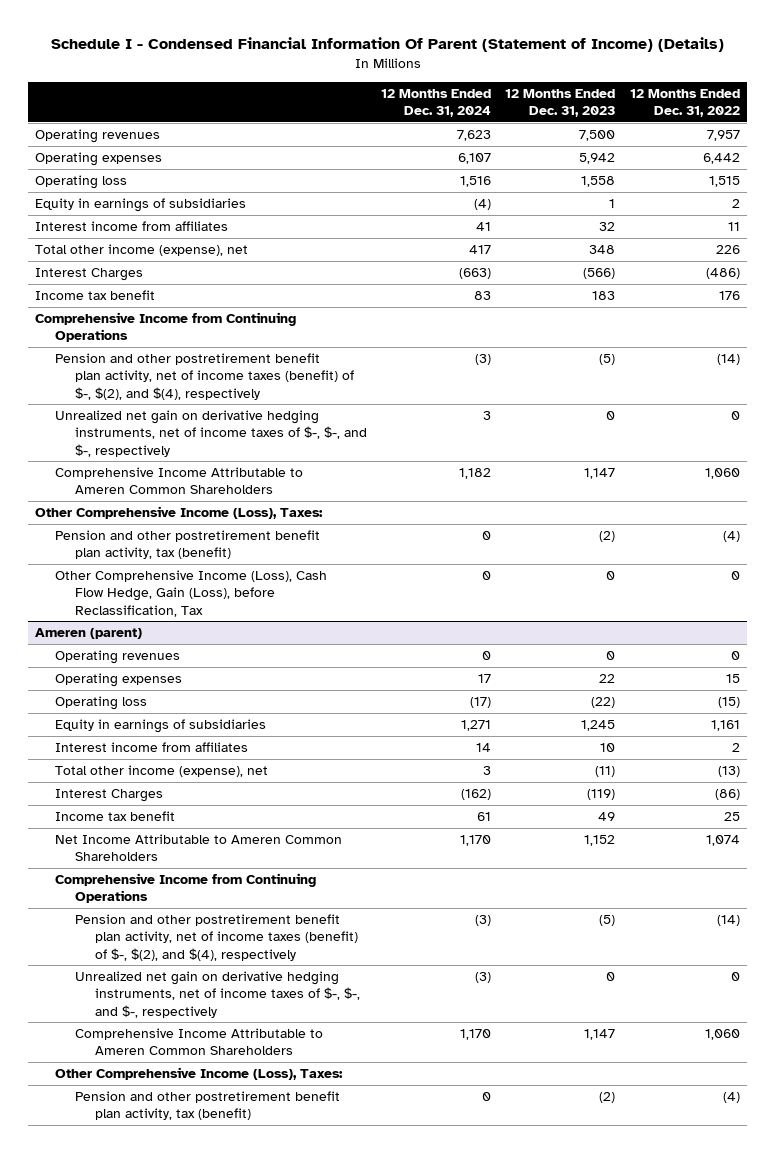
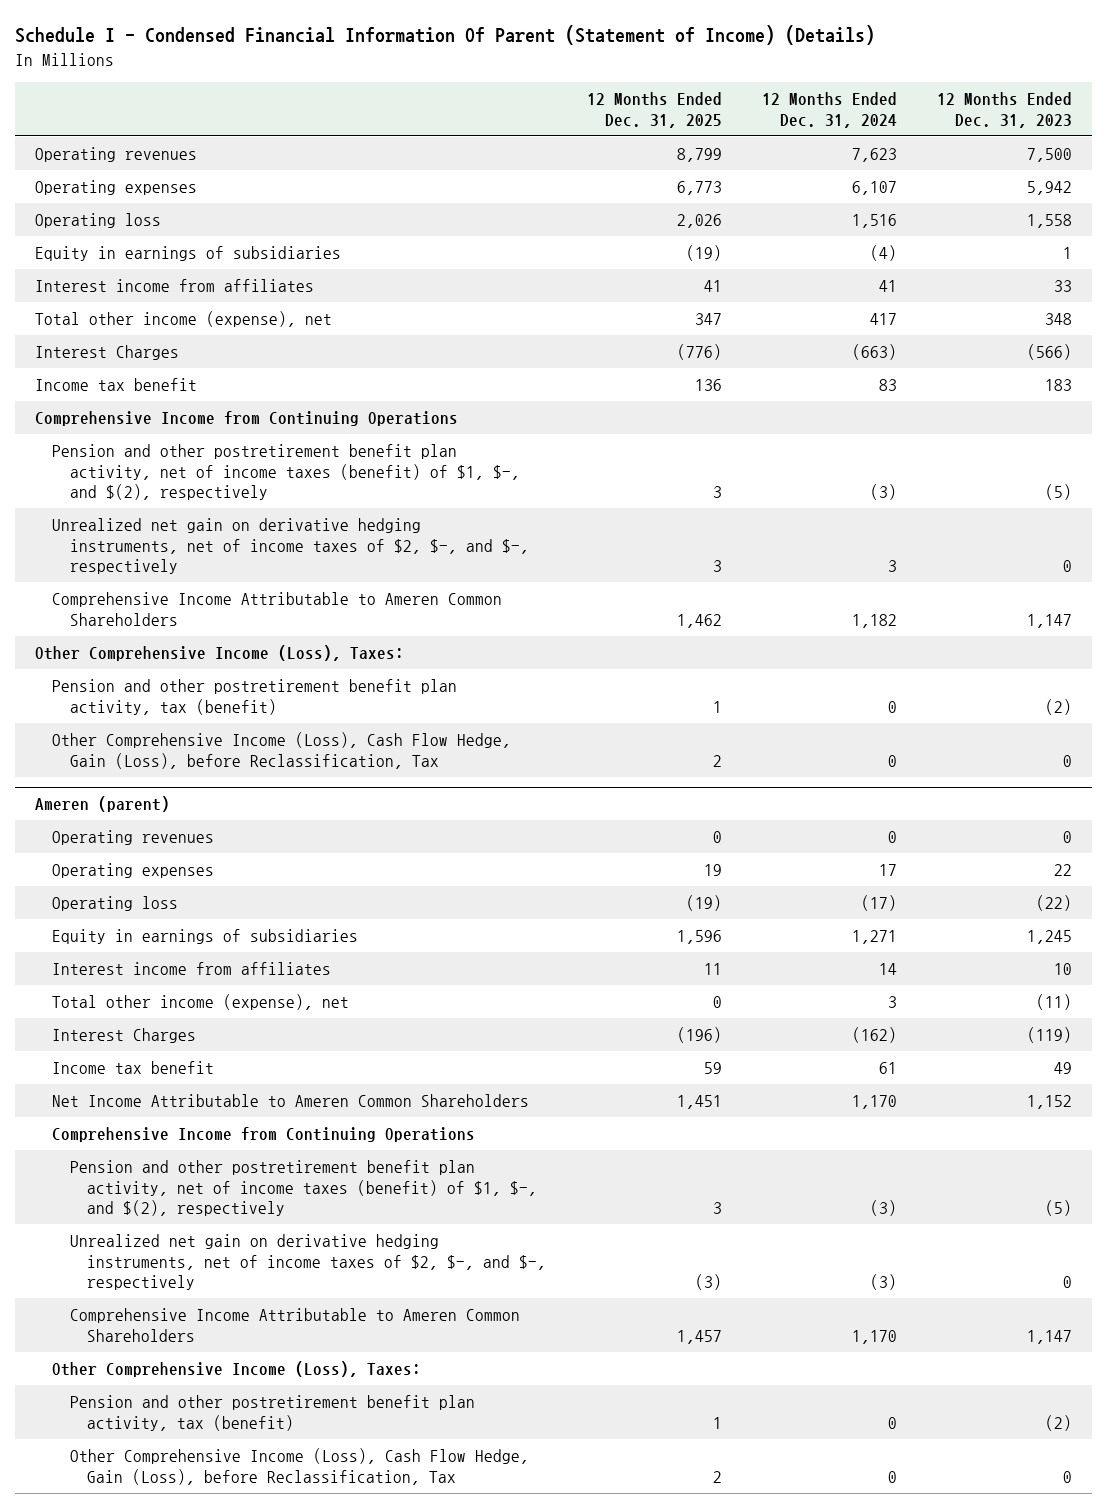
- | 12 Months Ended Dec. 31, 2024 | 12 Months Ended Dec. 31, 2023 | 12 Months Ended Dec. 31, 2022
+ | 12 Months Ended Dec. 31, 2025 | 12 Months Ended Dec. 31, 2024 | 12 Months Ended Dec. 31, 2023
- Interest income from affiliates | 41 | 32 | 11
+ Interest income from affiliates | 41 | 41 | 33
- Pension and other postretirement benefit plan activity, net of income taxes (benefit) of $-, $(2), and $(4), respectively | (3) | (5) | (14)
- Unrealized net gain on derivative hedging instruments, net of income taxes of $-, $-, and $-, respectively | 3 | 0 | 0
+ Pension and other postretirement benefit plan activity, net of income taxes (benefit) of $1, $-, and $(2), respectively | 3 | (3) | (5)
+ Unrealized net gain on derivative hedging instruments, net of income taxes of $2, $-, and $-, respectively | 3 | 3 | 0
@ Ameren (parent)
- Pension and other postretirement benefit plan activity, net of income taxes (benefit) of $-, $(2), and $(4), respectively | (3) | (5) | (14)
- Unrealized net gain on derivative hedging instruments, net of income taxes of $-, $-, and $-, respectively | (3) | 0 | 0
+ Pension and other postretirement benefit plan activity, net of income taxes (benefit) of $1, $-, and $(2), respectively | 3 | (3) | (5)
+ Unrealized net gain on derivative hedging instruments, net of income taxes of $2, $-, and $-, respectively | (3) | (3) | 0
+ Other Comprehensive Income (Loss), Cash Flow Hedge, Gain (Loss), before Reclassification, Tax | 2 | 0 | 0

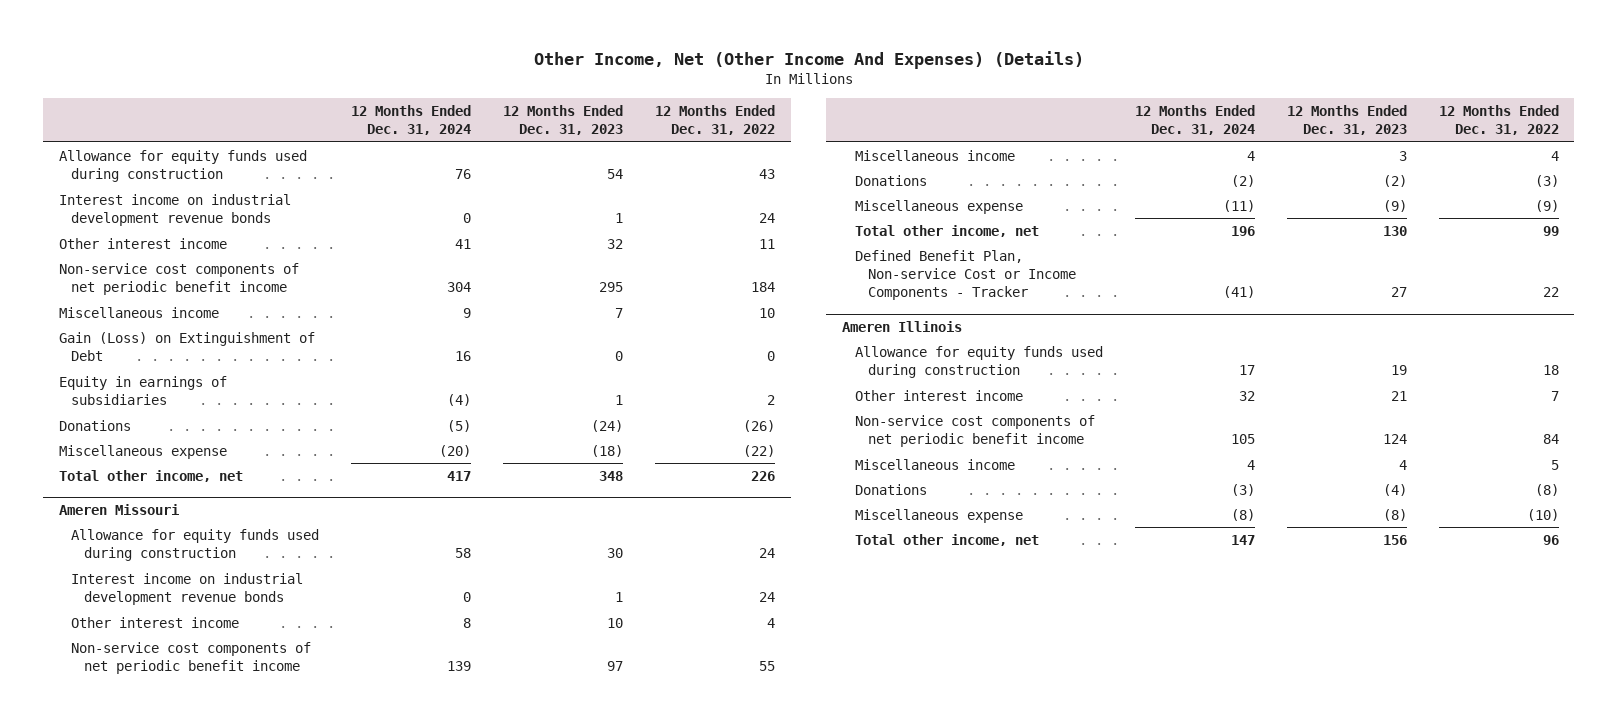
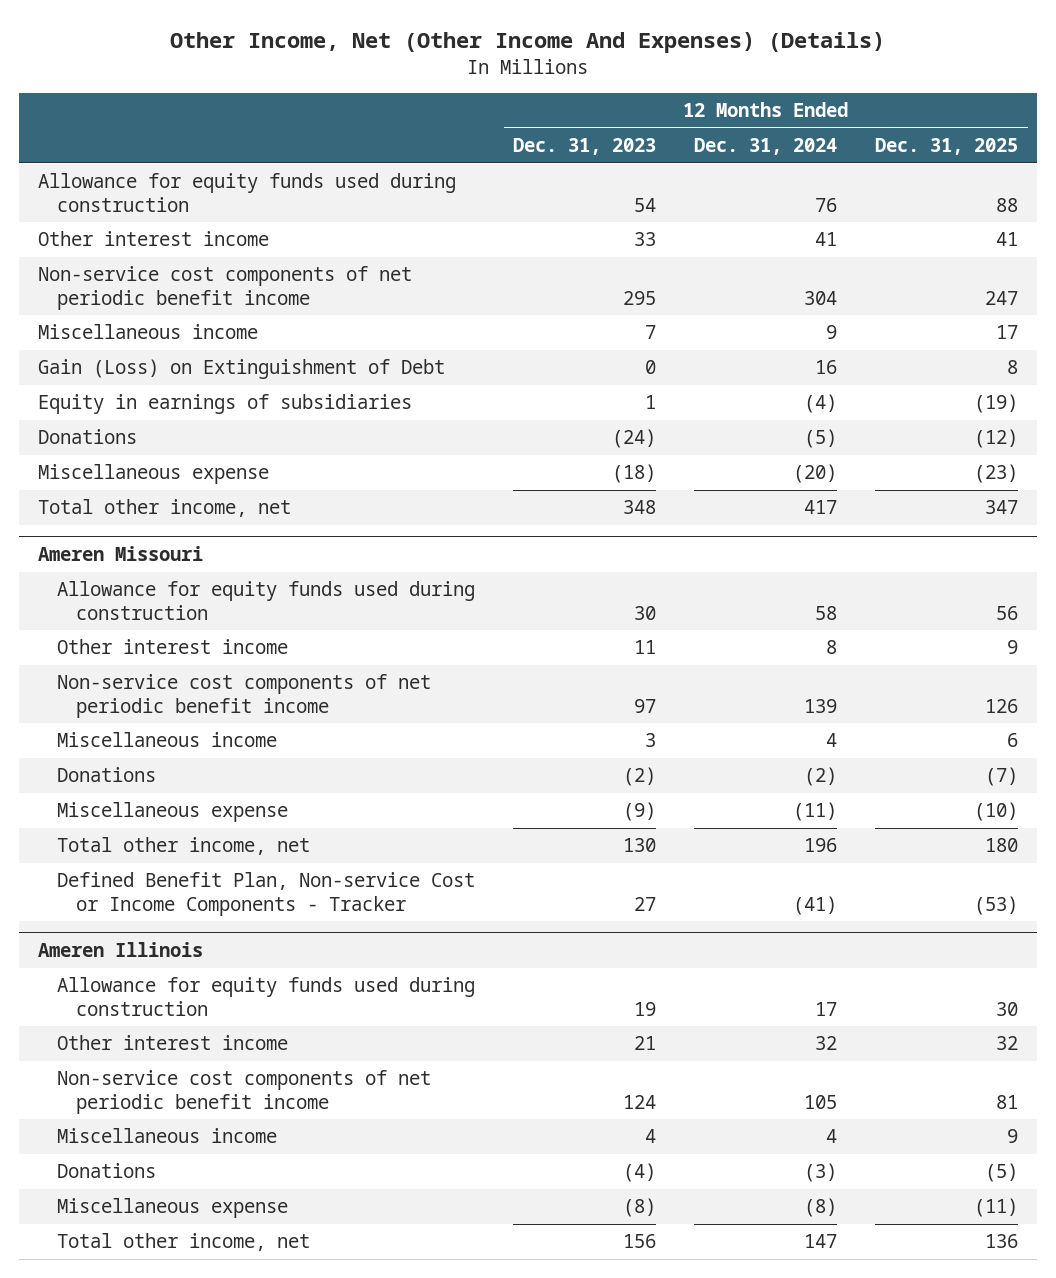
- | 12 Months Ended Dec. 31, 2024 | 12 Months Ended Dec. 31, 2023 | 12 Months Ended Dec. 31, 2022
+ | 12 Months Ended Dec. 31, 2023 | 12 Months Ended Dec. 31, 2024 | 12 Months Ended Dec. 31, 2025
- Interest income on industrial development revenue bonds | 0 | 1 | 24
- Other interest income | 41 | 32 | 11
+ Other interest income | 33 | 41 | 41
@ Ameren Missouri
- Interest income on industrial development revenue bonds | 0 | 1 | 24
- Other interest income | 8 | 10 | 4
+ Other interest income | 11 | 8 | 9

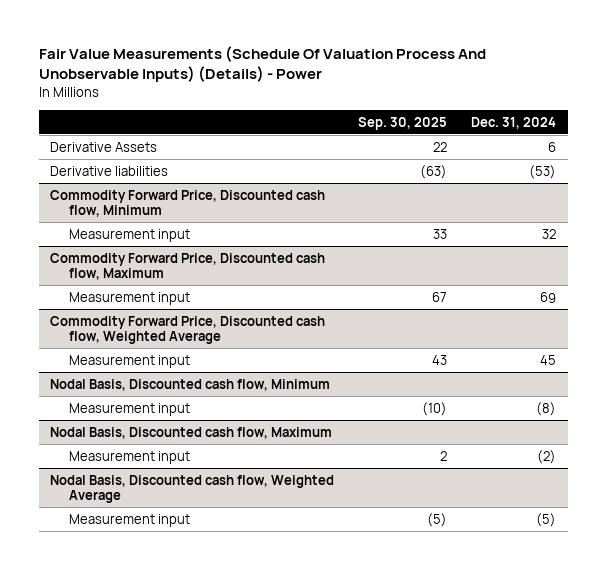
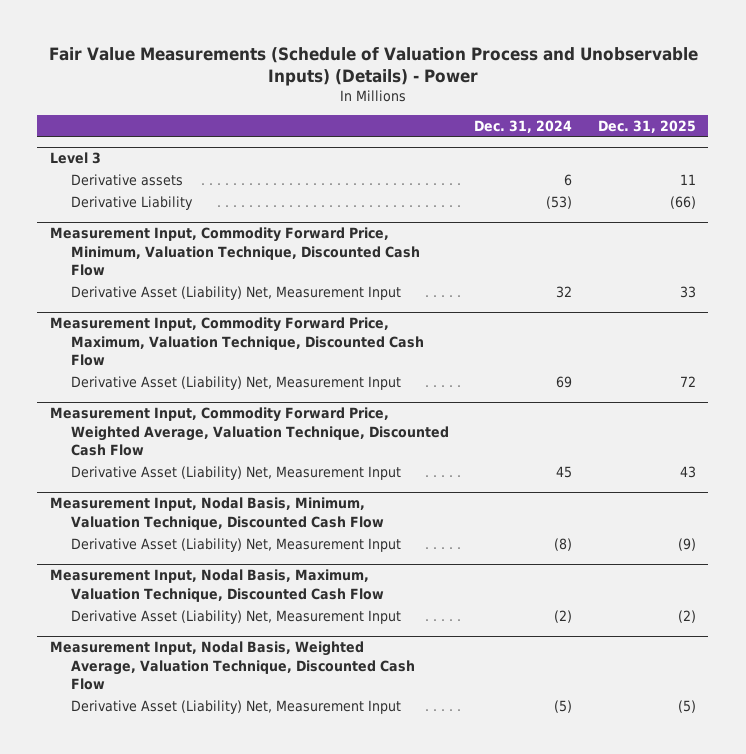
- Fair Value Measurements (Schedule Of Valuation Process And Unobservable Inputs) (Details) - Power
+ Fair Value Measurements (Schedule of Valuation Process and Unobservable Inputs) (Details) - Power
- | Sep. 30, 2025 | Dec. 31, 2024
+ | Dec. 31, 2024 | Dec. 31, 2025
- Derivative Assets | 22 | 6
- Derivative liabilities | (63) | (53)
- Commodity Forward Price, Discounted cash flow, Minimum
- Measurement input | 33 | 32
- Commodity Forward Price, Discounted cash flow, Maximum
- Measurement input | 67 | 69
- Commodity Forward Price, Discounted cash flow, Weighted Average
- Measurement input | 43 | 45
- Nodal Basis, Discounted cash flow, Minimum
- Measurement input | (10) | (8)
- Nodal Basis, Discounted cash flow, Maximum
- Measurement input | 2 | (2)
- Nodal Basis, Discounted cash flow, Weighted Average
- Measurement input | (5) | (5)
+ Level 3
+ Derivative assets | 6 | 11
+ Derivative Liability | (53) | (66)
+ Measurement Input, Commodity Forward Price, Minimum, Valuation Technique, Discounted Cash Flow
+ Derivative Asset (Liability) Net, Measurement Input | 32 | 33
+ Measurement Input, Commodity Forward Price, Maximum, Valuation Technique, Discounted Cash Flow
+ Derivative Asset (Liability) Net, Measurement Input | 69 | 72
+ Measurement Input, Commodity Forward Price, Weighted Average, Valuation Technique, Discounted Cash Flow
+ Derivative Asset (Liability) Net, Measurement Input | 45 | 43
+ Measurement Input, Nodal Basis, Minimum, Valuation Technique, Discounted Cash Flow
+ Derivative Asset (Liability) Net, Measurement Input | (8) | (9)
+ Measurement Input, Nodal Basis, Maximum, Valuation Technique, Discounted Cash Flow
+ Derivative Asset (Liability) Net, Measurement Input | (2) | (2)
+ Measurement Input, Nodal Basis, Weighted Average, Valuation Technique, Discounted Cash Flow
+ Derivative Asset (Liability) Net, Measurement Input | (5) | (5)

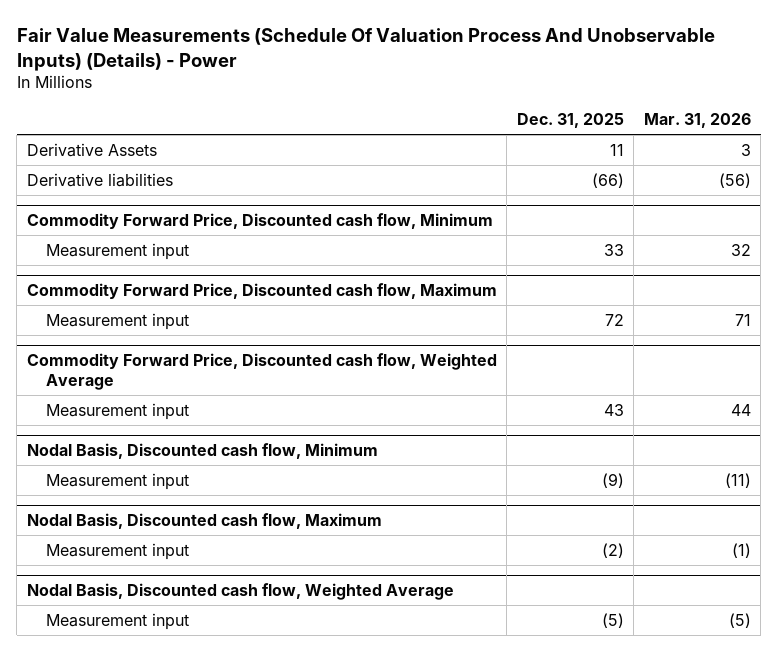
- Fair Value Measurements (Schedule of Valuation Process and Unobservable Inputs) (Details) - Power
+ Fair Value Measurements (Schedule Of Valuation Process And Unobservable Inputs) (Details) - Power
- | Dec. 31, 2024 | Dec. 31, 2025
+ | Dec. 31, 2025 | Mar. 31, 2026
- Level 3
- Derivative assets | 6 | 11
- Derivative Liability | (53) | (66)
- Measurement Input, Commodity Forward Price, Minimum, Valuation Technique, Discounted Cash Flow
- Derivative Asset (Liability) Net, Measurement Input | 32 | 33
- Measurement Input, Commodity Forward Price, Maximum, Valuation Technique, Discounted Cash Flow
- Derivative Asset (Liability) Net, Measurement Input | 69 | 72
- Measurement Input, Commodity Forward Price, Weighted Average, Valuation Technique, Discounted Cash Flow
- Derivative Asset (Liability) Net, Measurement Input | 45 | 43
- Measurement Input, Nodal Basis, Minimum, Valuation Technique, Discounted Cash Flow
- Derivative Asset (Liability) Net, Measurement Input | (8) | (9)
- Measurement Input, Nodal Basis, Maximum, Valuation Technique, Discounted Cash Flow
- Derivative Asset (Liability) Net, Measurement Input | (2) | (2)
- Measurement Input, Nodal Basis, Weighted Average, Valuation Technique, Discounted Cash Flow
- Derivative Asset (Liability) Net, Measurement Input | (5) | (5)
+ Derivative Assets | 11 | 3
+ Derivative liabilities | (66) | (56)
+ Commodity Forward Price, Discounted cash flow, Minimum
+ Measurement input | 33 | 32
+ Commodity Forward Price, Discounted cash flow, Maximum
+ Measurement input | 72 | 71
+ Commodity Forward Price, Discounted cash flow, Weighted Average
+ Measurement input | 43 | 44
+ Nodal Basis, Discounted cash flow, Minimum
+ Measurement input | (9) | (11)
+ Nodal Basis, Discounted cash flow, Maximum
+ Measurement input | (2) | (1)
+ Nodal Basis, Discounted cash flow, Weighted Average
+ Measurement input | (5) | (5)

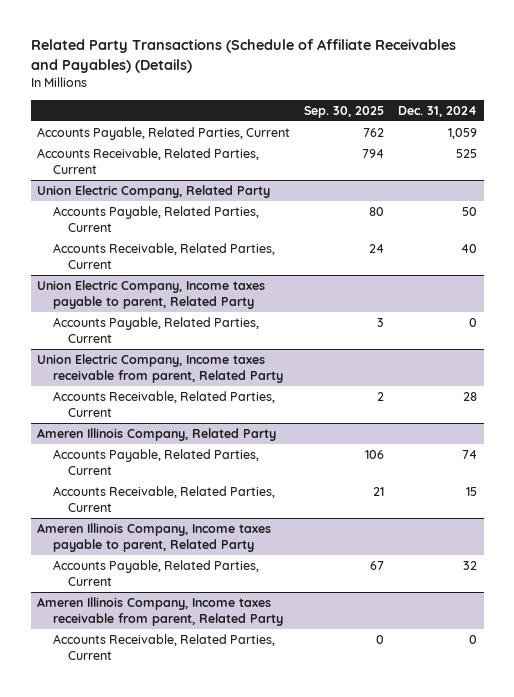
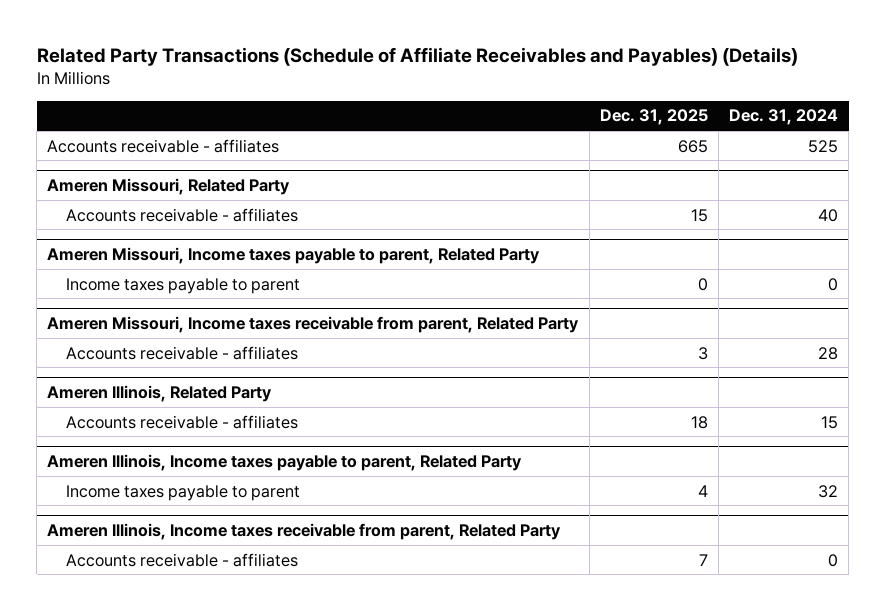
- | Sep. 30, 2025 | Dec. 31, 2024
+ | Dec. 31, 2025 | Dec. 31, 2024
- Accounts Payable, Related Parties, Current | 762 | 1,059
- Accounts Receivable, Related Parties, Current | 794 | 525
- Union Electric Company, Related Party
- Accounts Payable, Related Parties, Current | 80 | 50
- Accounts Receivable, Related Parties, Current | 24 | 40
- Union Electric Company, Income taxes payable to parent, Related Party
- Accounts Payable, Related Parties, Current | 3 | 0
- Union Electric Company, Income taxes receivable from parent, Related Party
- Accounts Receivable, Related Parties, Current | 2 | 28
- Ameren Illinois Company, Related Party
- Accounts Payable, Related Parties, Current | 106 | 74
- Accounts Receivable, Related Parties, Current | 21 | 15
- Ameren Illinois Company, Income taxes payable to parent, Related Party
- Accounts Payable, Related Parties, Current | 67 | 32
- Ameren Illinois Company, Income taxes receivable from parent, Related Party
- Accounts Receivable, Related Parties, Current | 0 | 0
+ Accounts receivable - affiliates | 665 | 525
+ Ameren Missouri, Related Party
+ Accounts receivable - affiliates | 15 | 40
+ Ameren Missouri, Income taxes payable to parent, Related Party
+ Income taxes payable to parent | 0 | 0
+ Ameren Missouri, Income taxes receivable from parent, Related Party
+ Accounts receivable - affiliates | 3 | 28
+ Ameren Illinois, Related Party
+ Accounts receivable - affiliates | 18 | 15
+ Ameren Illinois, Income taxes payable to parent, Related Party
+ Income taxes payable to parent | 4 | 32
+ Ameren Illinois, Income taxes receivable from parent, Related Party
+ Accounts receivable - affiliates | 7 | 0

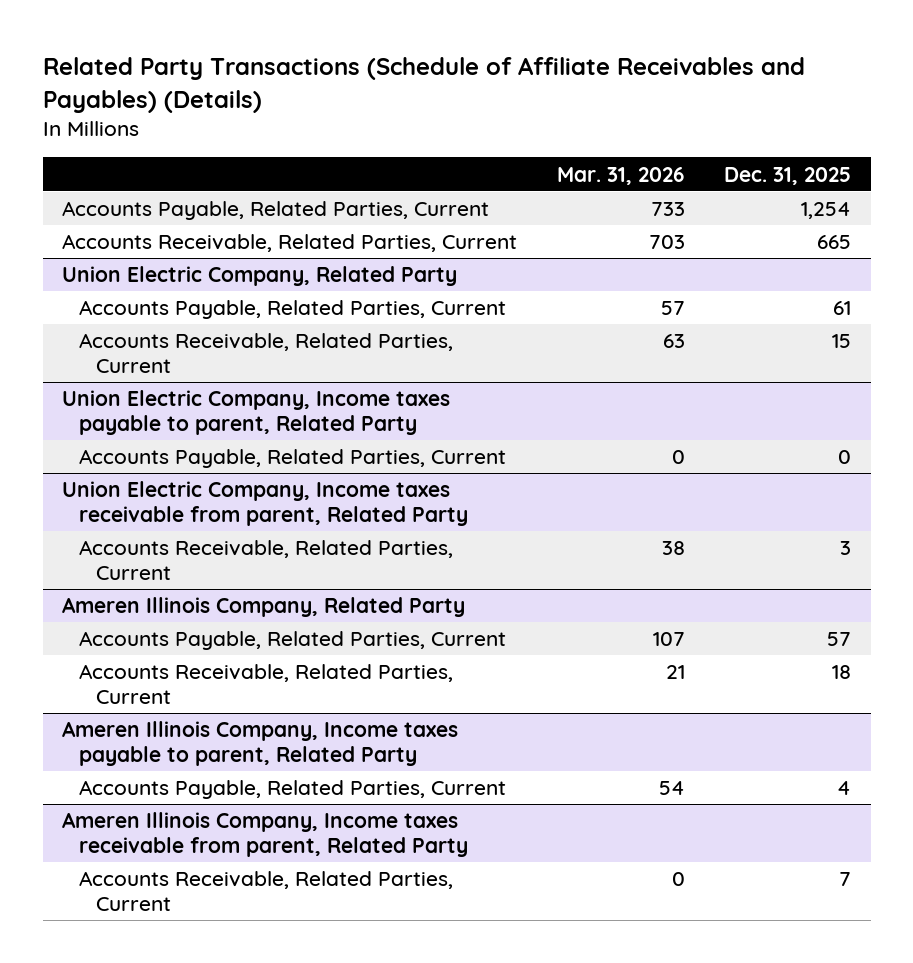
- | Dec. 31, 2025 | Dec. 31, 2024
+ | Mar. 31, 2026 | Dec. 31, 2025
- Accounts receivable - affiliates | 665 | 525
- Ameren Missouri, Related Party
- Accounts receivable - affiliates | 15 | 40
- Ameren Missouri, Income taxes payable to parent, Related Party
- Income taxes payable to parent | 0 | 0
- Ameren Missouri, Income taxes receivable from parent, Related Party
- Accounts receivable - affiliates | 3 | 28
- Ameren Illinois, Related Party
- Accounts receivable - affiliates | 18 | 15
- Ameren Illinois, Income taxes payable to parent, Related Party
- Income taxes payable to parent | 4 | 32
- Ameren Illinois, Income taxes receivable from parent, Related Party
- Accounts receivable - affiliates | 7 | 0
+ Accounts Payable, Related Parties, Current | 733 | 1,254
+ Accounts Receivable, Related Parties, Current | 703 | 665
+ Union Electric Company, Related Party
+ Accounts Payable, Related Parties, Current | 57 | 61
+ Accounts Receivable, Related Parties, Current | 63 | 15
+ Union Electric Company, Income taxes payable to parent, Related Party
+ Accounts Payable, Related Parties, Current | 0 | 0
+ Union Electric Company, Income taxes receivable from parent, Related Party
+ Accounts Receivable, Related Parties, Current | 38 | 3
+ Ameren Illinois Company, Related Party
+ Accounts Payable, Related Parties, Current | 107 | 57
+ Accounts Receivable, Related Parties, Current | 21 | 18
+ Ameren Illinois Company, Income taxes payable to parent, Related Party
+ Accounts Payable, Related Parties, Current | 54 | 4
+ Ameren Illinois Company, Income taxes receivable from parent, Related Party
+ Accounts Receivable, Related Parties, Current | 0 | 7

